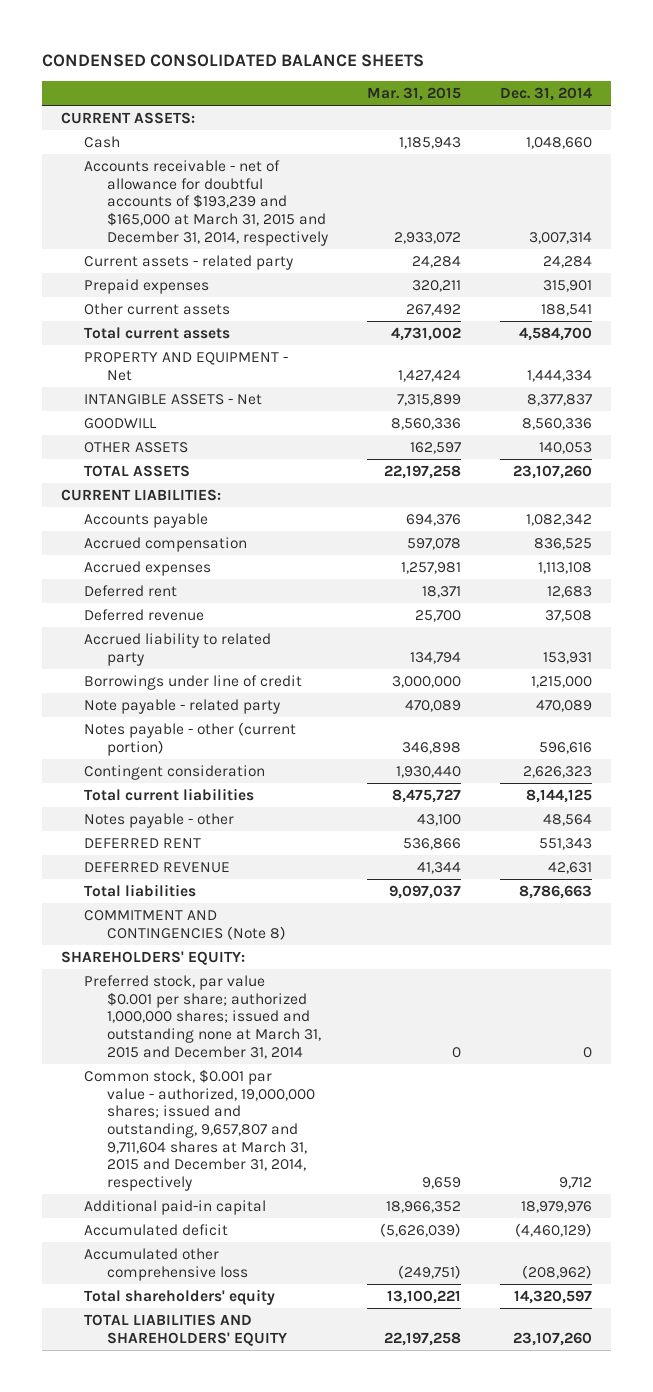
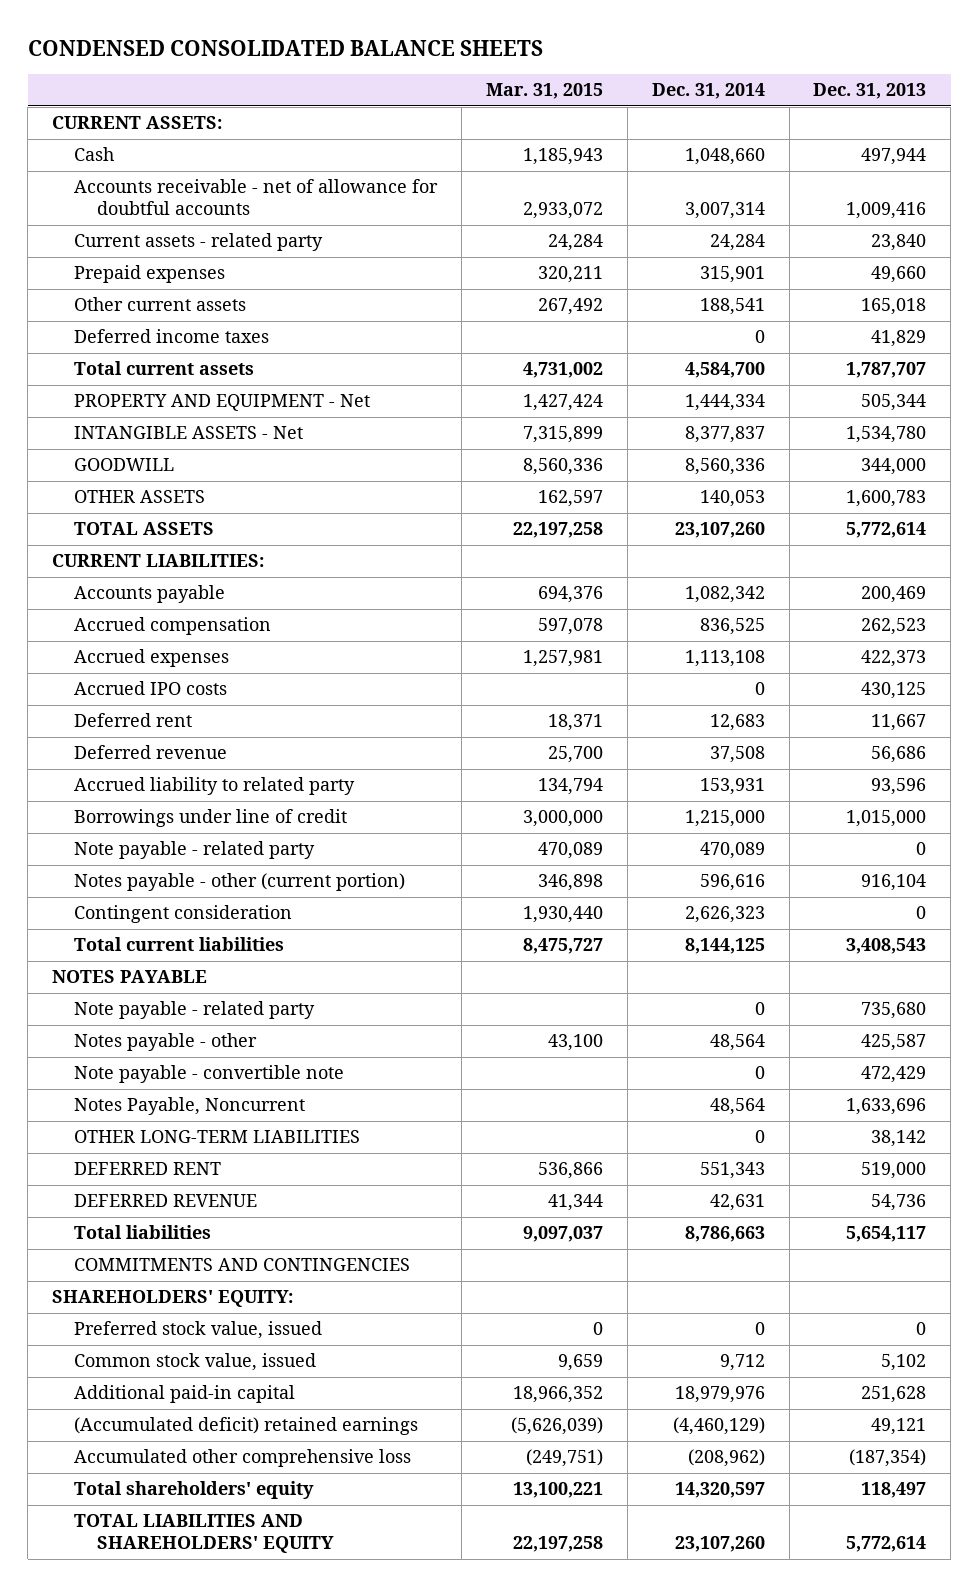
- | Mar. 31, 2015 | Dec. 31, 2014
+ | Mar. 31, 2015 | Dec. 31, 2014 | Dec. 31, 2013
- Accounts receivable - net of allowance for doubtful accounts of $193,239 and $165,000 at March 31, 2015 and December 31, 2014, respectively | 2,933,072 | 3,007,314
+ Accounts receivable - net of allowance for doubtful accounts | 2,933,072 | 3,007,314 | 1,009,416
+ Deferred income taxes | | 0 | 41,829
+ Accrued IPO costs | | 0 | 430,125
+ NOTES PAYABLE
+ Note payable - related party | | 0 | 735,680
+ Note payable - convertible note | | 0 | 472,429
+ Notes Payable, Noncurrent | | 48,564 | 1,633,696
+ OTHER LONG-TERM LIABILITIES | | 0 | 38,142
- COMMITMENT AND CONTINGENCIES (Note 8)
+ COMMITMENTS AND CONTINGENCIES
- Preferred stock, par value $0.001 per share; authorized 1,000,000 shares; issued and outstanding none at March 31, 2015 and December 31, 2014 | 0 | 0
- Common stock, $0.001 par value - authorized, 19,000,000 shares; issued and outstanding, 9,657,807 and 9,711,604 shares at March 31, 2015 and December 31, 2014, respectively | 9,659 | 9,712
+ Preferred stock value, issued | 0 | 0 | 0
+ Common stock value, issued | 9,659 | 9,712 | 5,102
- Accumulated deficit | (5,626,039) | (4,460,129)
+ (Accumulated deficit) retained earnings | (5,626,039) | (4,460,129) | 49,121

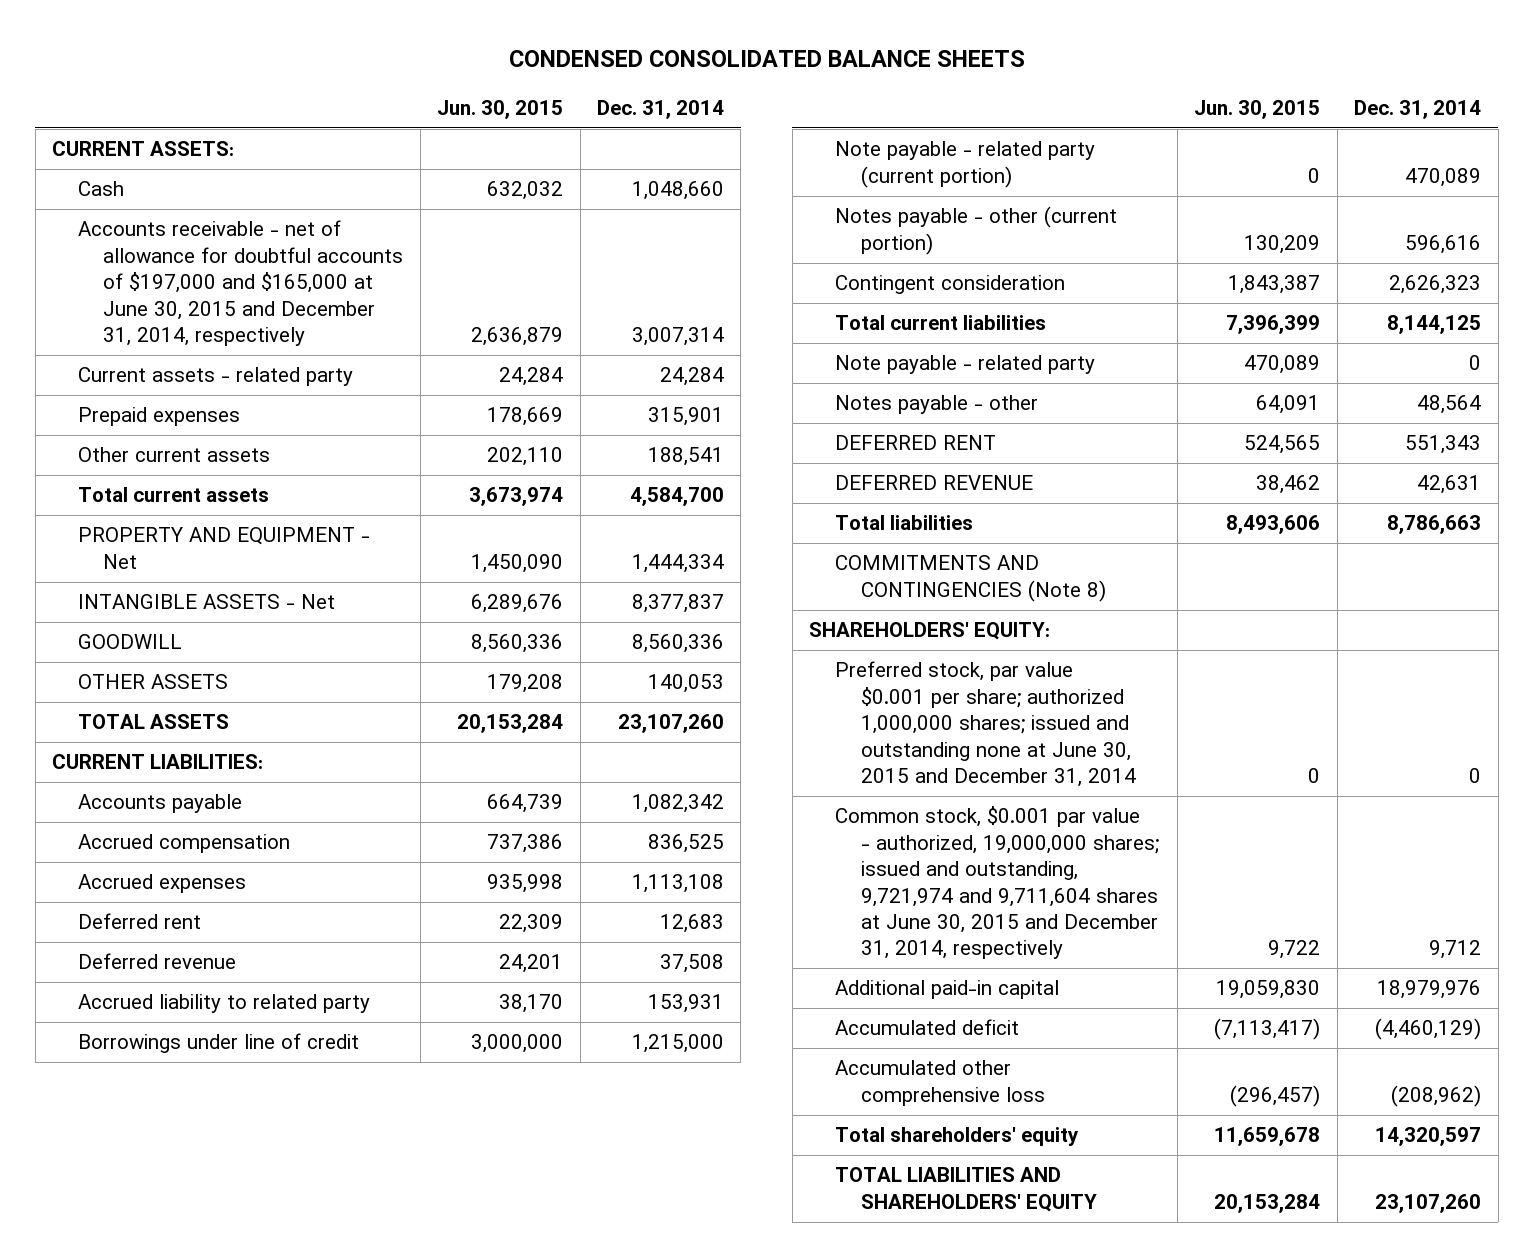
- | Mar. 31, 2015 | Dec. 31, 2014 | Dec. 31, 2013
+ | Jun. 30, 2015 | Dec. 31, 2014
- Accounts receivable - net of allowance for doubtful accounts | 2,933,072 | 3,007,314 | 1,009,416
+ Accounts receivable - net of allowance for doubtful accounts of $197,000 and $165,000 at June 30, 2015 and December 31, 2014, respectively | 2,636,879 | 3,007,314
- Deferred income taxes | | 0 | 41,829
- Accrued IPO costs | | 0 | 430,125
- Note payable - related party | 470,089 | 470,089 | 0
+ Note payable - related party (current portion) | 0 | 470,089
- NOTES PAYABLE
- Note payable - convertible note | | 0 | 472,429
- Notes Payable, Noncurrent | | 48,564 | 1,633,696
- OTHER LONG-TERM LIABILITIES | | 0 | 38,142
- COMMITMENTS AND CONTINGENCIES
+ COMMITMENTS AND CONTINGENCIES (Note 8)
- Preferred stock value, issued | 0 | 0 | 0
- Common stock value, issued | 9,659 | 9,712 | 5,102
+ Preferred stock, par value $0.001 per share; authorized 1,000,000 shares; issued and outstanding none at June 30, 2015 and December 31, 2014 | 0 | 0
+ Common stock, $0.001 par value - authorized, 19,000,000 shares; issued and outstanding, 9,721,974 and 9,711,604 shares at June 30, 2015 and December 31, 2014, respectively | 9,722 | 9,712
- (Accumulated deficit) retained earnings | (5,626,039) | (4,460,129) | 49,121
+ Accumulated deficit | (7,113,417) | (4,460,129)

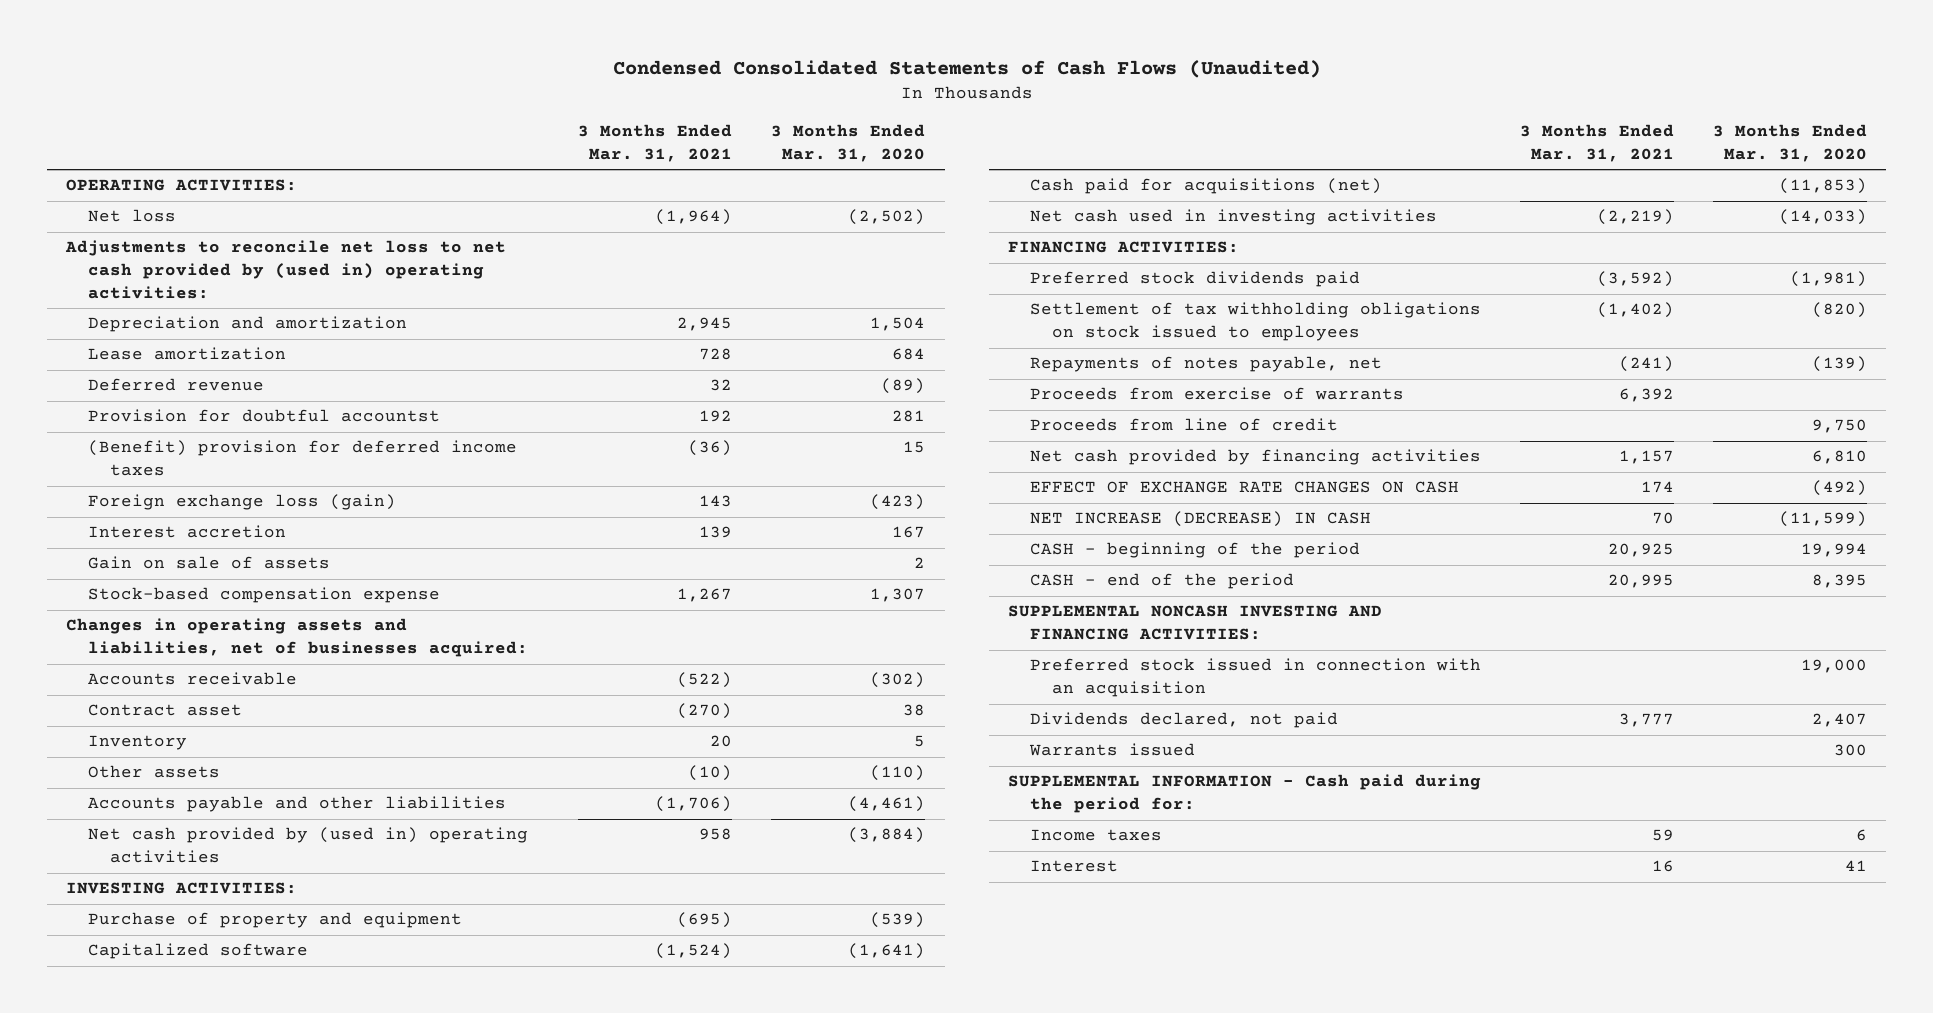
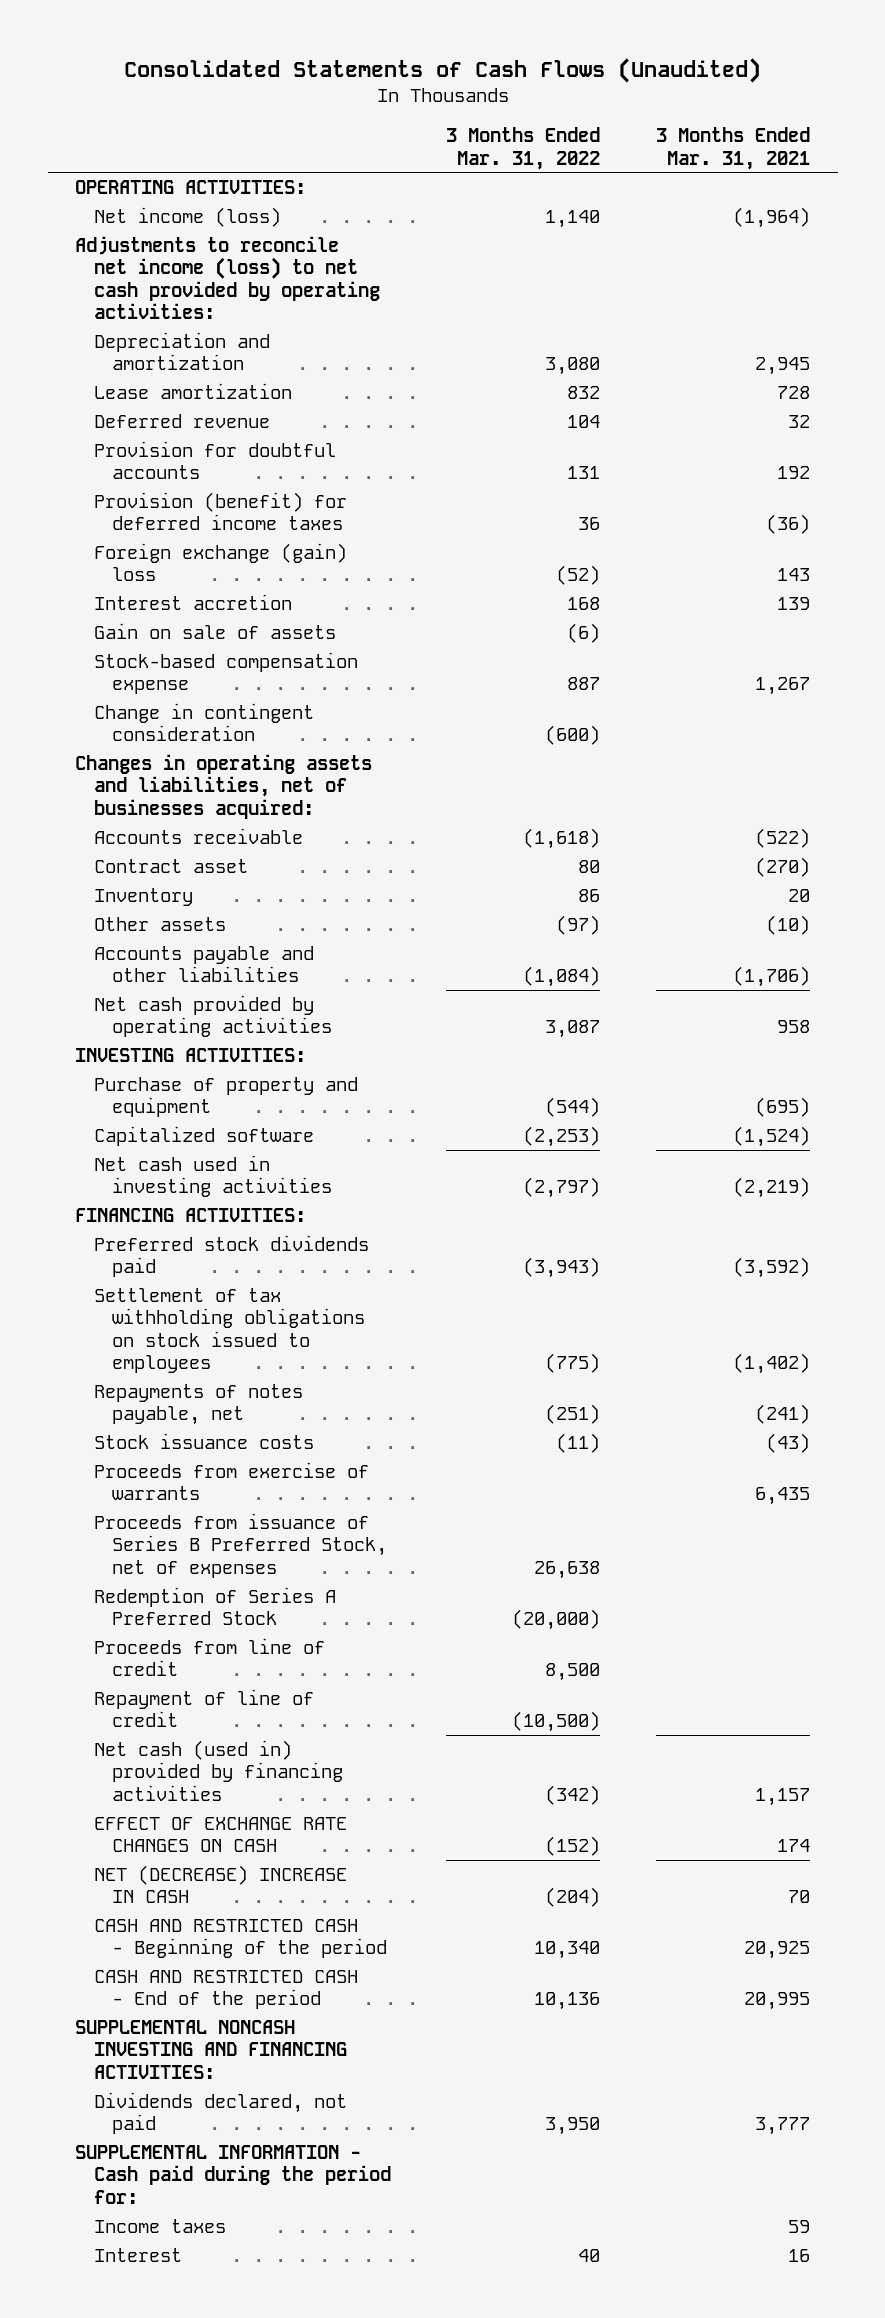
- Condensed Consolidated Statements of Cash Flows (Unaudited)
+ Consolidated Statements of Cash Flows (Unaudited)
- | 3 Months Ended Mar. 31, 2021 | 3 Months Ended Mar. 31, 2020
+ | 3 Months Ended Mar. 31, 2022 | 3 Months Ended Mar. 31, 2021
- Net loss | (1,964) | (2,502)
- Adjustments to reconcile net loss to net cash provided by (used in) operating activities:
+ Net income (loss) | 1,140 | (1,964)
+ Adjustments to reconcile net income (loss) to net cash provided by operating activities:
- Provision for doubtful accountst | 192 | 281
- (Benefit) provision for deferred income taxes | (36) | 15
- Foreign exchange loss (gain) | 143 | (423)
+ Provision for doubtful accounts | 131 | 192
+ Provision (benefit) for deferred income taxes | 36 | (36)
+ Foreign exchange (gain) loss | (52) | 143
+ Change in contingent consideration | (600) |
- Net cash provided by (used in) operating activities | 958 | (3,884)
+ Net cash provided by operating activities | 3,087 | 958
- Cash paid for acquisitions (net) | | (11,853)
- Proceeds from exercise of warrants | 6,392 |
+ Stock issuance costs | (11) | (43)
+ Proceeds from exercise of warrants | | 6,435
+ Proceeds from issuance of Series B Preferred Stock, net of expenses | 26,638 |
+ Redemption of Series A Preferred Stock | (20,000) |
- Net cash provided by financing activities | 1,157 | 6,810
+ Repayment of line of credit | (10,500) |
+ Net cash (used in) provided by financing activities | (342) | 1,157
- NET INCREASE (DECREASE) IN CASH | 70 | (11,599)
- CASH - beginning of the period | 20,925 | 19,994
- CASH - end of the period | 20,995 | 8,395
+ NET (DECREASE) INCREASE IN CASH | (204) | 70
+ CASH AND RESTRICTED CASH - Beginning of the period | 10,340 | 20,925
+ CASH AND RESTRICTED CASH - End of the period | 10,136 | 20,995
- Preferred stock issued in connection with an acquisition | | 19,000
- Warrants issued | | 300

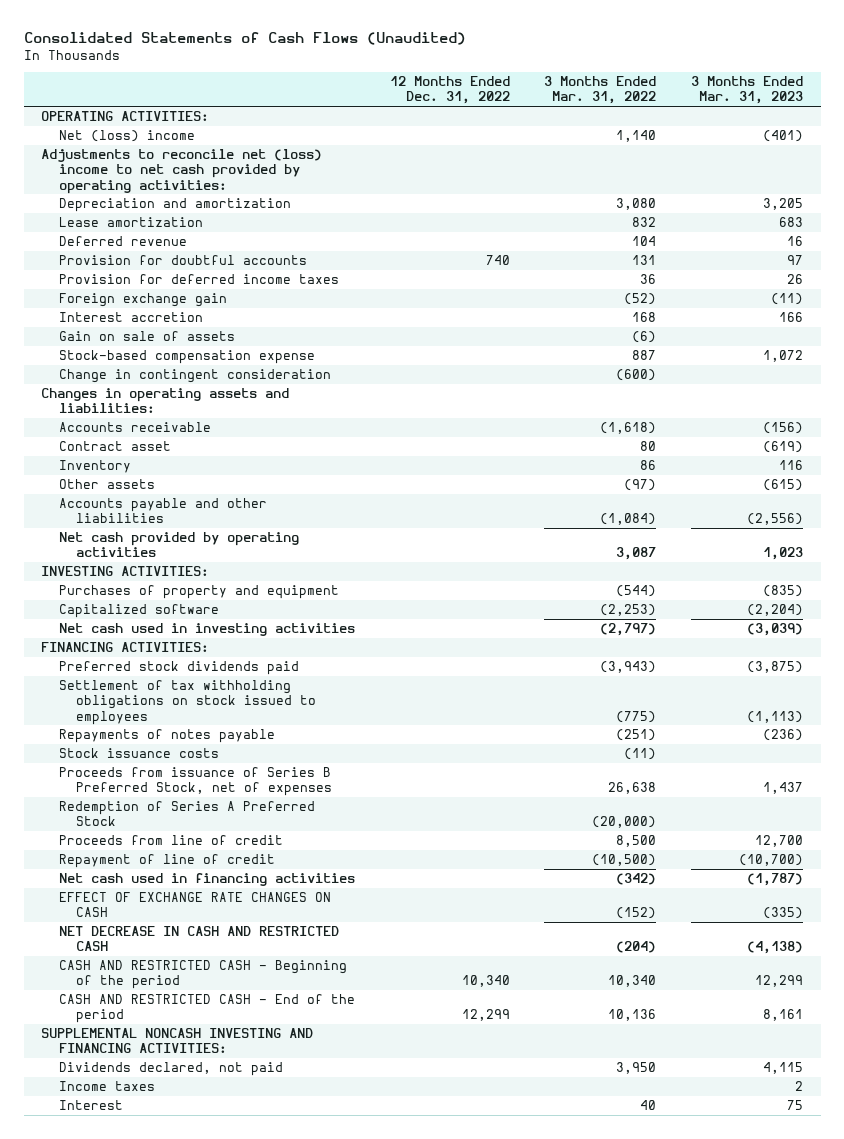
- | 3 Months Ended Mar. 31, 2022 | 3 Months Ended Mar. 31, 2021
+ | 12 Months Ended Dec. 31, 2022 | 3 Months Ended Mar. 31, 2022 | 3 Months Ended Mar. 31, 2023
- Net income (loss) | 1,140 | (1,964)
- Adjustments to reconcile net income (loss) to net cash provided by operating activities:
+ Net (loss) income | | 1,140 | (401)
+ Adjustments to reconcile net (loss) income to net cash provided by operating activities:
- Provision (benefit) for deferred income taxes | 36 | (36)
- Foreign exchange (gain) loss | (52) | 143
+ Provision for deferred income taxes | | 36 | 26
+ Foreign exchange gain | | (52) | (11)
- Changes in operating assets and liabilities, net of businesses acquired:
+ Changes in operating assets and liabilities:
- Purchase of property and equipment | (544) | (695)
+ Purchases of property and equipment | | (544) | (835)
- Repayments of notes payable, net | (251) | (241)
+ Repayments of notes payable | | (251) | (236)
- Proceeds from exercise of warrants | | 6,435
- Net cash (used in) provided by financing activities | (342) | 1,157
+ Net cash used in financing activities | | (342) | (1,787)
- NET (DECREASE) INCREASE IN CASH | (204) | 70
+ NET DECREASE IN CASH AND RESTRICTED CASH | | (204) | (4,138)
- SUPPLEMENTAL INFORMATION - Cash paid during the period for:

